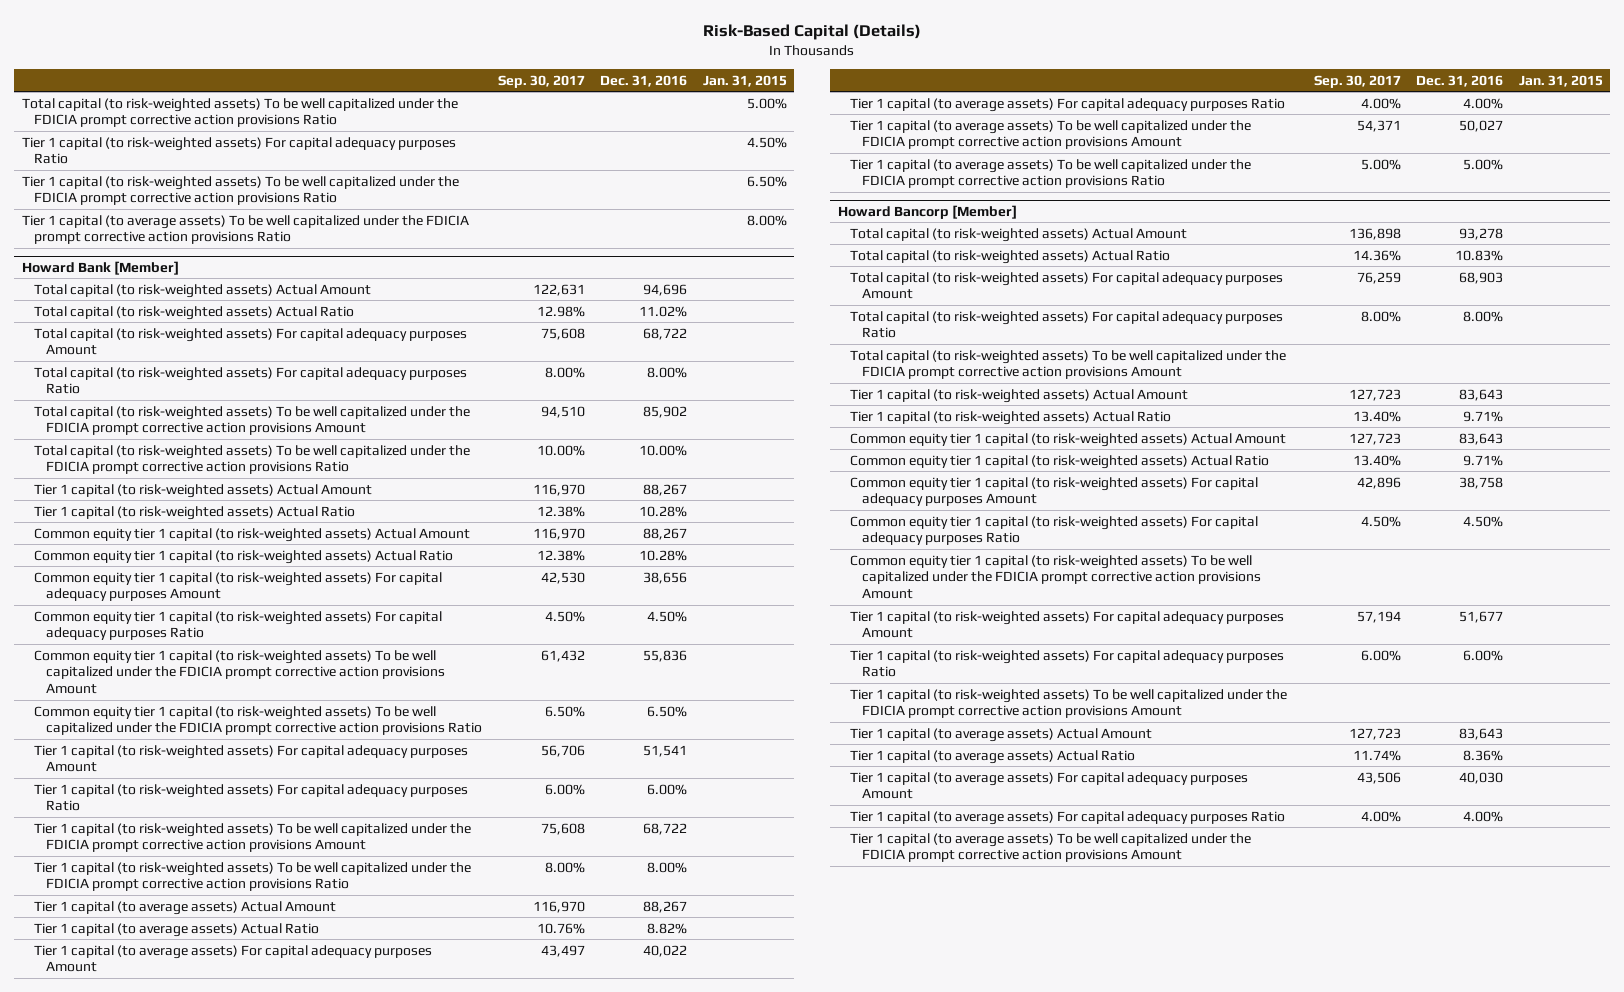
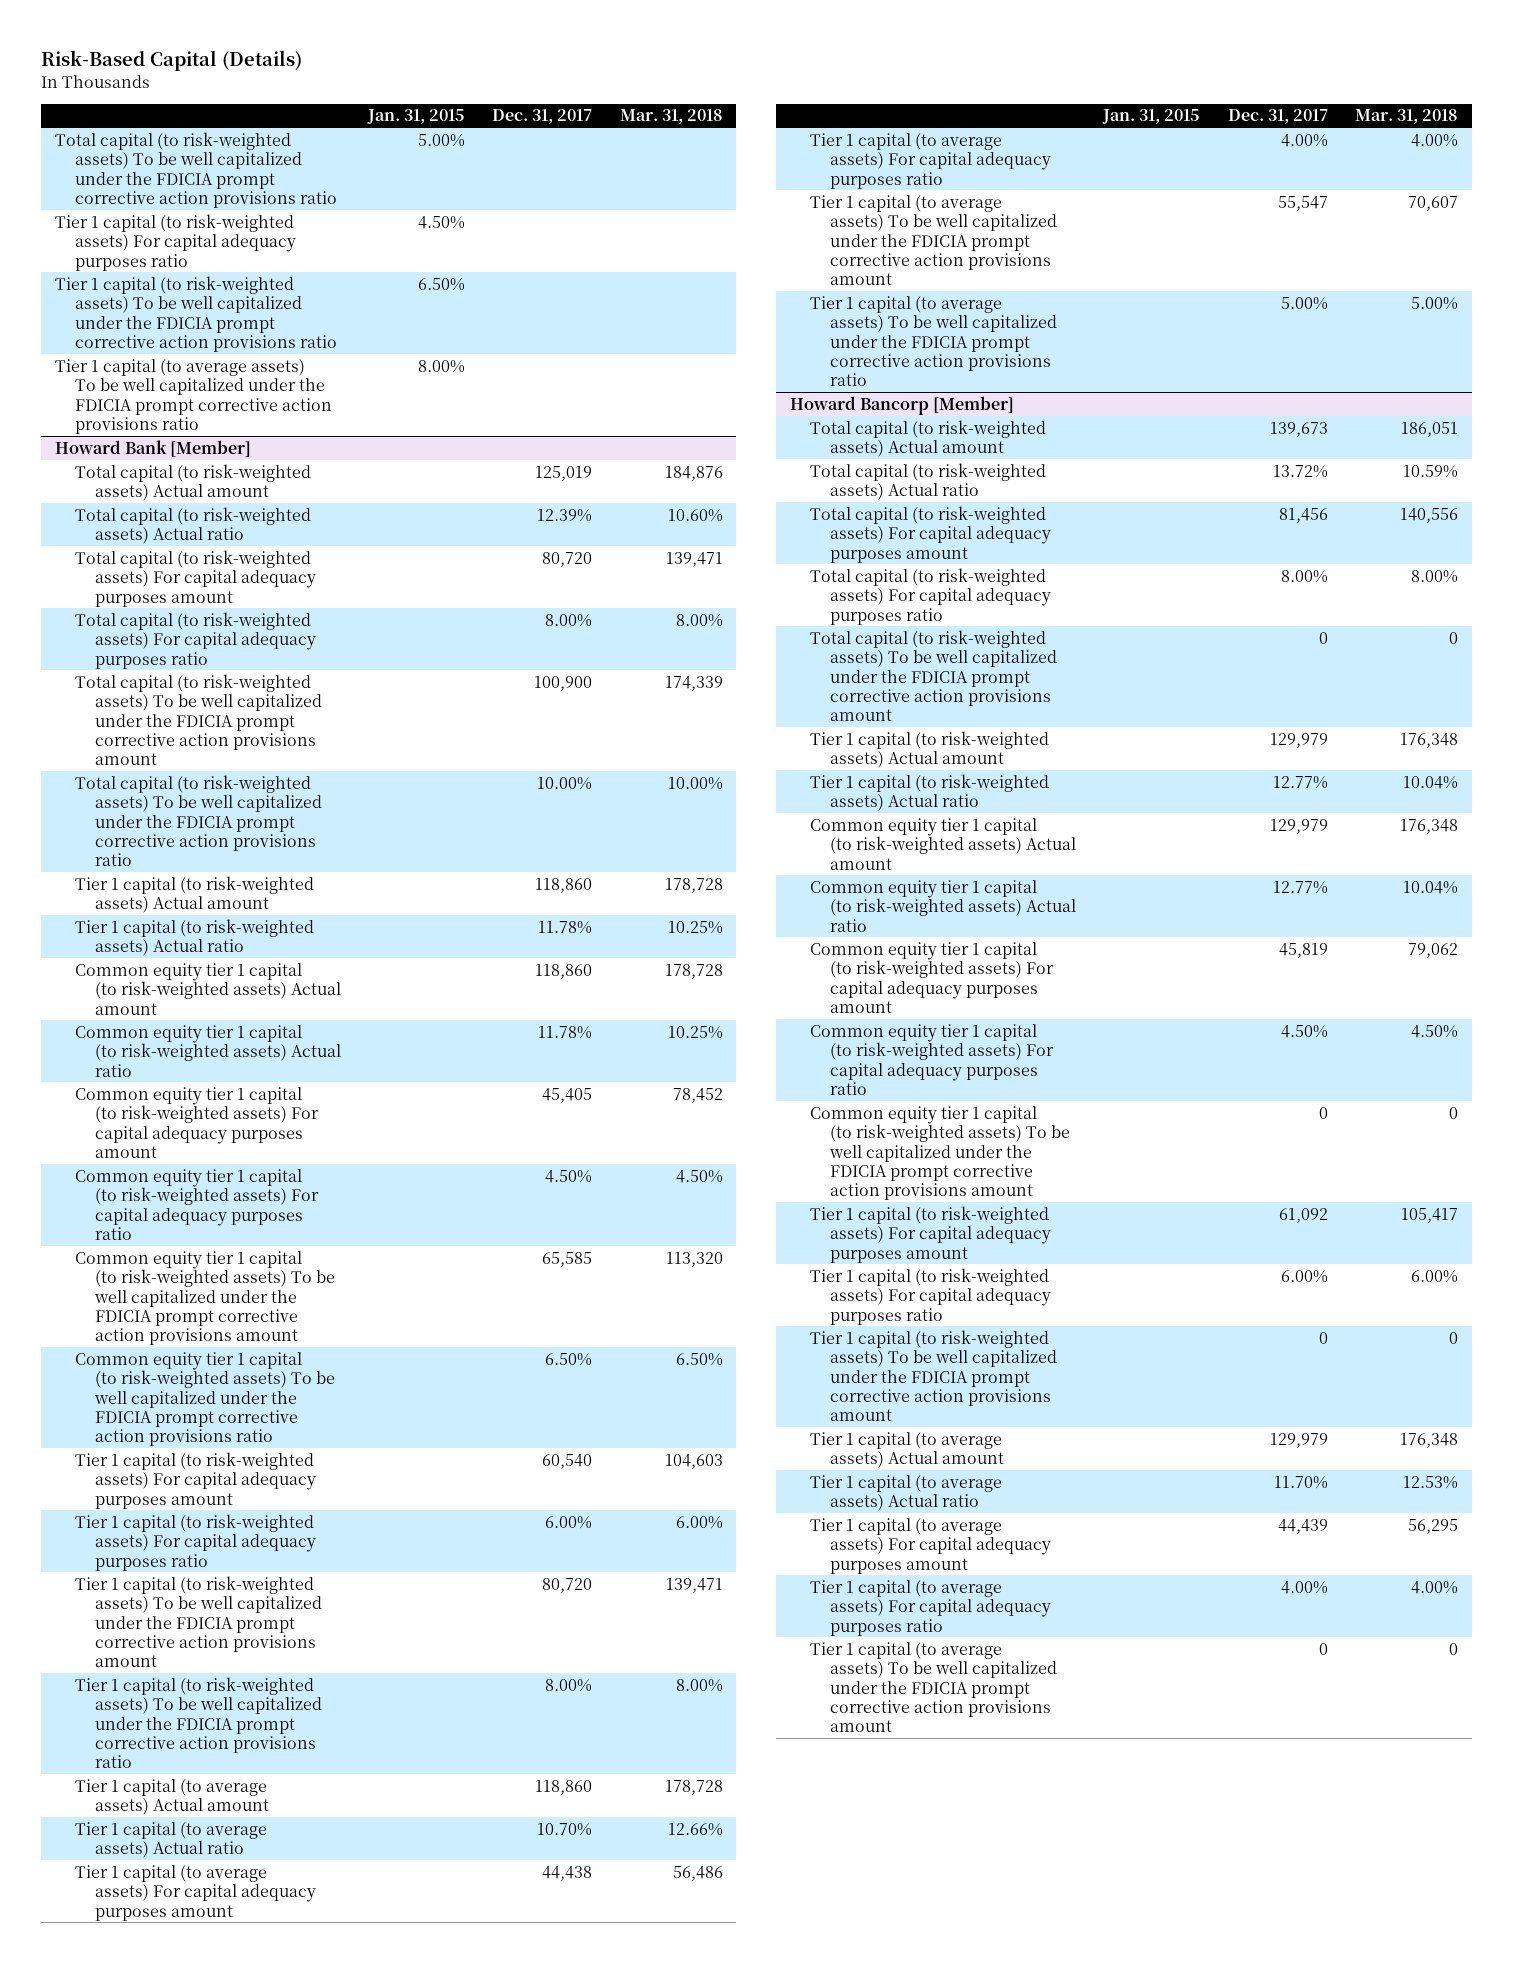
- | Sep. 30, 2017 | Dec. 31, 2016 | Jan. 31, 2015
+ | Jan. 31, 2015 | Dec. 31, 2017 | Mar. 31, 2018
- Total capital (to risk-weighted assets) To be well capitalized under the FDICIA prompt corrective action provisions Ratio | | | 5.00%
- Tier 1 capital (to risk-weighted assets) For capital adequacy purposes Ratio | | | 4.50%
- Tier 1 capital (to risk-weighted assets) To be well capitalized under the FDICIA prompt corrective action provisions Ratio | | | 6.50%
- Tier 1 capital (to average assets) To be well capitalized under the FDICIA prompt corrective action provisions Ratio | | | 8.00%
+ Total capital (to risk-weighted assets) To be well capitalized under the FDICIA prompt corrective action provisions ratio | 5.00% | |
+ Tier 1 capital (to risk-weighted assets) For capital adequacy purposes ratio | 4.50% | |
+ Tier 1 capital (to risk-weighted assets) To be well capitalized under the FDICIA prompt corrective action provisions ratio | 6.50% | |
+ Tier 1 capital (to average assets) To be well capitalized under the FDICIA prompt corrective action provisions ratio | 8.00% | |
@ Howard Bank [Member]
- Total capital (to risk-weighted assets) Actual Amount | 122,631 | 94,696 |
- Total capital (to risk-weighted assets) Actual Ratio | 12.98% | 11.02% |
- Total capital (to risk-weighted assets) For capital adequacy purposes Amount | 75,608 | 68,722 |
- Total capital (to risk-weighted assets) For capital adequacy purposes Ratio | 8.00% | 8.00% |
- Total capital (to risk-weighted assets) To be well capitalized under the FDICIA prompt corrective action provisions Amount | 94,510 | 85,902 |
- Total capital (to risk-weighted assets) To be well capitalized under the FDICIA prompt corrective action provisions Ratio | 10.00% | 10.00% |
- Tier 1 capital (to risk-weighted assets) Actual Amount | 116,970 | 88,267 |
- Tier 1 capital (to risk-weighted assets) Actual Ratio | 12.38% | 10.28% |
- Common equity tier 1 capital (to risk-weighted assets) Actual Amount | 116,970 | 88,267 |
- Common equity tier 1 capital (to risk-weighted assets) Actual Ratio | 12.38% | 10.28% |
- Common equity tier 1 capital (to risk-weighted assets) For capital adequacy purposes Amount | 42,530 | 38,656 |
- Common equity tier 1 capital (to risk-weighted assets) For capital adequacy purposes Ratio | 4.50% | 4.50% |
- Common equity tier 1 capital (to risk-weighted assets) To be well capitalized under the FDICIA prompt corrective action provisions Amount | 61,432 | 55,836 |
- Common equity tier 1 capital (to risk-weighted assets) To be well capitalized under the FDICIA prompt corrective action provisions Ratio | 6.50% | 6.50% |
- Tier 1 capital (to risk-weighted assets) For capital adequacy purposes Amount | 56,706 | 51,541 |
- Tier 1 capital (to risk-weighted assets) For capital adequacy purposes Ratio | 6.00% | 6.00% |
- Tier 1 capital (to risk-weighted assets) To be well capitalized under the FDICIA prompt corrective action provisions Amount | 75,608 | 68,722 |
- Tier 1 capital (to risk-weighted assets) To be well capitalized under the FDICIA prompt corrective action provisions Ratio | 8.00% | 8.00% |
- Tier 1 capital (to average assets) Actual Amount | 116,970 | 88,267 |
- Tier 1 capital (to average assets) Actual Ratio | 10.76% | 8.82% |
- Tier 1 capital (to average assets) For capital adequacy purposes Amount | 43,497 | 40,022 |
- Tier 1 capital (to average assets) For capital adequacy purposes Ratio | 4.00% | 4.00% |
- Tier 1 capital (to average assets) To be well capitalized under the FDICIA prompt corrective action provisions Amount | 54,371 | 50,027 |
- Tier 1 capital (to average assets) To be well capitalized under the FDICIA prompt corrective action provisions Ratio | 5.00% | 5.00% |
+ Total capital (to risk-weighted assets) Actual amount | | 125,019 | 184,876
+ Total capital (to risk-weighted assets) Actual ratio | | 12.39% | 10.60%
+ Total capital (to risk-weighted assets) For capital adequacy purposes amount | | 80,720 | 139,471
+ Total capital (to risk-weighted assets) For capital adequacy purposes ratio | | 8.00% | 8.00%
+ Total capital (to risk-weighted assets) To be well capitalized under the FDICIA prompt corrective action provisions amount | | 100,900 | 174,339
+ Total capital (to risk-weighted assets) To be well capitalized under the FDICIA prompt corrective action provisions ratio | | 10.00% | 10.00%
+ Tier 1 capital (to risk-weighted assets) Actual amount | | 118,860 | 178,728
+ Tier 1 capital (to risk-weighted assets) Actual ratio | | 11.78% | 10.25%
+ Common equity tier 1 capital (to risk-weighted assets) Actual amount | | 118,860 | 178,728
+ Common equity tier 1 capital (to risk-weighted assets) Actual ratio | | 11.78% | 10.25%
+ Common equity tier 1 capital (to risk-weighted assets) For capital adequacy purposes amount | | 45,405 | 78,452
+ Common equity tier 1 capital (to risk-weighted assets) For capital adequacy purposes ratio | | 4.50% | 4.50%
+ Common equity tier 1 capital (to risk-weighted assets) To be well capitalized under the FDICIA prompt corrective action provisions amount | | 65,585 | 113,320
+ Common equity tier 1 capital (to risk-weighted assets) To be well capitalized under the FDICIA prompt corrective action provisions ratio | | 6.50% | 6.50%
+ Tier 1 capital (to risk-weighted assets) For capital adequacy purposes amount | | 60,540 | 104,603
+ Tier 1 capital (to risk-weighted assets) For capital adequacy purposes ratio | | 6.00% | 6.00%
+ Tier 1 capital (to risk-weighted assets) To be well capitalized under the FDICIA prompt corrective action provisions amount | | 80,720 | 139,471
+ Tier 1 capital (to risk-weighted assets) To be well capitalized under the FDICIA prompt corrective action provisions ratio | | 8.00% | 8.00%
+ Tier 1 capital (to average assets) Actual amount | | 118,860 | 178,728
+ Tier 1 capital (to average assets) Actual ratio | | 10.70% | 12.66%
+ Tier 1 capital (to average assets) For capital adequacy purposes amount | | 44,438 | 56,486
+ Tier 1 capital (to average assets) For capital adequacy purposes ratio | | 4.00% | 4.00%
+ Tier 1 capital (to average assets) To be well capitalized under the FDICIA prompt corrective action provisions amount | | 55,547 | 70,607
+ Tier 1 capital (to average assets) To be well capitalized under the FDICIA prompt corrective action provisions ratio | | 5.00% | 5.00%
@ Howard Bancorp [Member]
- Total capital (to risk-weighted assets) Actual Amount | 136,898 | 93,278 |
- Total capital (to risk-weighted assets) Actual Ratio | 14.36% | 10.83% |
- Total capital (to risk-weighted assets) For capital adequacy purposes Amount | 76,259 | 68,903 |
- Total capital (to risk-weighted assets) For capital adequacy purposes Ratio | 8.00% | 8.00% |
- Total capital (to risk-weighted assets) To be well capitalized under the FDICIA prompt corrective action provisions Amount
- Tier 1 capital (to risk-weighted assets) Actual Amount | 127,723 | 83,643 |
- Tier 1 capital (to risk-weighted assets) Actual Ratio | 13.40% | 9.71% |
- Common equity tier 1 capital (to risk-weighted assets) Actual Amount | 127,723 | 83,643 |
- Common equity tier 1 capital (to risk-weighted assets) Actual Ratio | 13.40% | 9.71% |
- Common equity tier 1 capital (to risk-weighted assets) For capital adequacy purposes Amount | 42,896 | 38,758 |
- Common equity tier 1 capital (to risk-weighted assets) For capital adequacy purposes Ratio | 4.50% | 4.50% |
- Common equity tier 1 capital (to risk-weighted assets) To be well capitalized under the FDICIA prompt corrective action provisions Amount
- Tier 1 capital (to risk-weighted assets) For capital adequacy purposes Amount | 57,194 | 51,677 |
- Tier 1 capital (to risk-weighted assets) For capital adequacy purposes Ratio | 6.00% | 6.00% |
- Tier 1 capital (to risk-weighted assets) To be well capitalized under the FDICIA prompt corrective action provisions Amount
- Tier 1 capital (to average assets) Actual Amount | 127,723 | 83,643 |
- Tier 1 capital (to average assets) Actual Ratio | 11.74% | 8.36% |
- Tier 1 capital (to average assets) For capital adequacy purposes Amount | 43,506 | 40,030 |
- Tier 1 capital (to average assets) For capital adequacy purposes Ratio | 4.00% | 4.00% |
- Tier 1 capital (to average assets) To be well capitalized under the FDICIA prompt corrective action provisions Amount
+ Total capital (to risk-weighted assets) Actual amount | | 139,673 | 186,051
+ Total capital (to risk-weighted assets) Actual ratio | | 13.72% | 10.59%
+ Total capital (to risk-weighted assets) For capital adequacy purposes amount | | 81,456 | 140,556
+ Total capital (to risk-weighted assets) For capital adequacy purposes ratio | | 8.00% | 8.00%
+ Total capital (to risk-weighted assets) To be well capitalized under the FDICIA prompt corrective action provisions amount | | 0 | 0
+ Tier 1 capital (to risk-weighted assets) Actual amount | | 129,979 | 176,348
+ Tier 1 capital (to risk-weighted assets) Actual ratio | | 12.77% | 10.04%
+ Common equity tier 1 capital (to risk-weighted assets) Actual amount | | 129,979 | 176,348
+ Common equity tier 1 capital (to risk-weighted assets) Actual ratio | | 12.77% | 10.04%
+ Common equity tier 1 capital (to risk-weighted assets) For capital adequacy purposes amount | | 45,819 | 79,062
+ Common equity tier 1 capital (to risk-weighted assets) For capital adequacy purposes ratio | | 4.50% | 4.50%
+ Common equity tier 1 capital (to risk-weighted assets) To be well capitalized under the FDICIA prompt corrective action provisions amount | | 0 | 0
+ Tier 1 capital (to risk-weighted assets) For capital adequacy purposes amount | | 61,092 | 105,417
+ Tier 1 capital (to risk-weighted assets) For capital adequacy purposes ratio | | 6.00% | 6.00%
+ Tier 1 capital (to risk-weighted assets) To be well capitalized under the FDICIA prompt corrective action provisions amount | | 0 | 0
+ Tier 1 capital (to average assets) Actual amount | | 129,979 | 176,348
+ Tier 1 capital (to average assets) Actual ratio | | 11.70% | 12.53%
+ Tier 1 capital (to average assets) For capital adequacy purposes amount | | 44,439 | 56,295
+ Tier 1 capital (to average assets) For capital adequacy purposes ratio | | 4.00% | 4.00%
+ Tier 1 capital (to average assets) To be well capitalized under the FDICIA prompt corrective action provisions amount | | 0 | 0

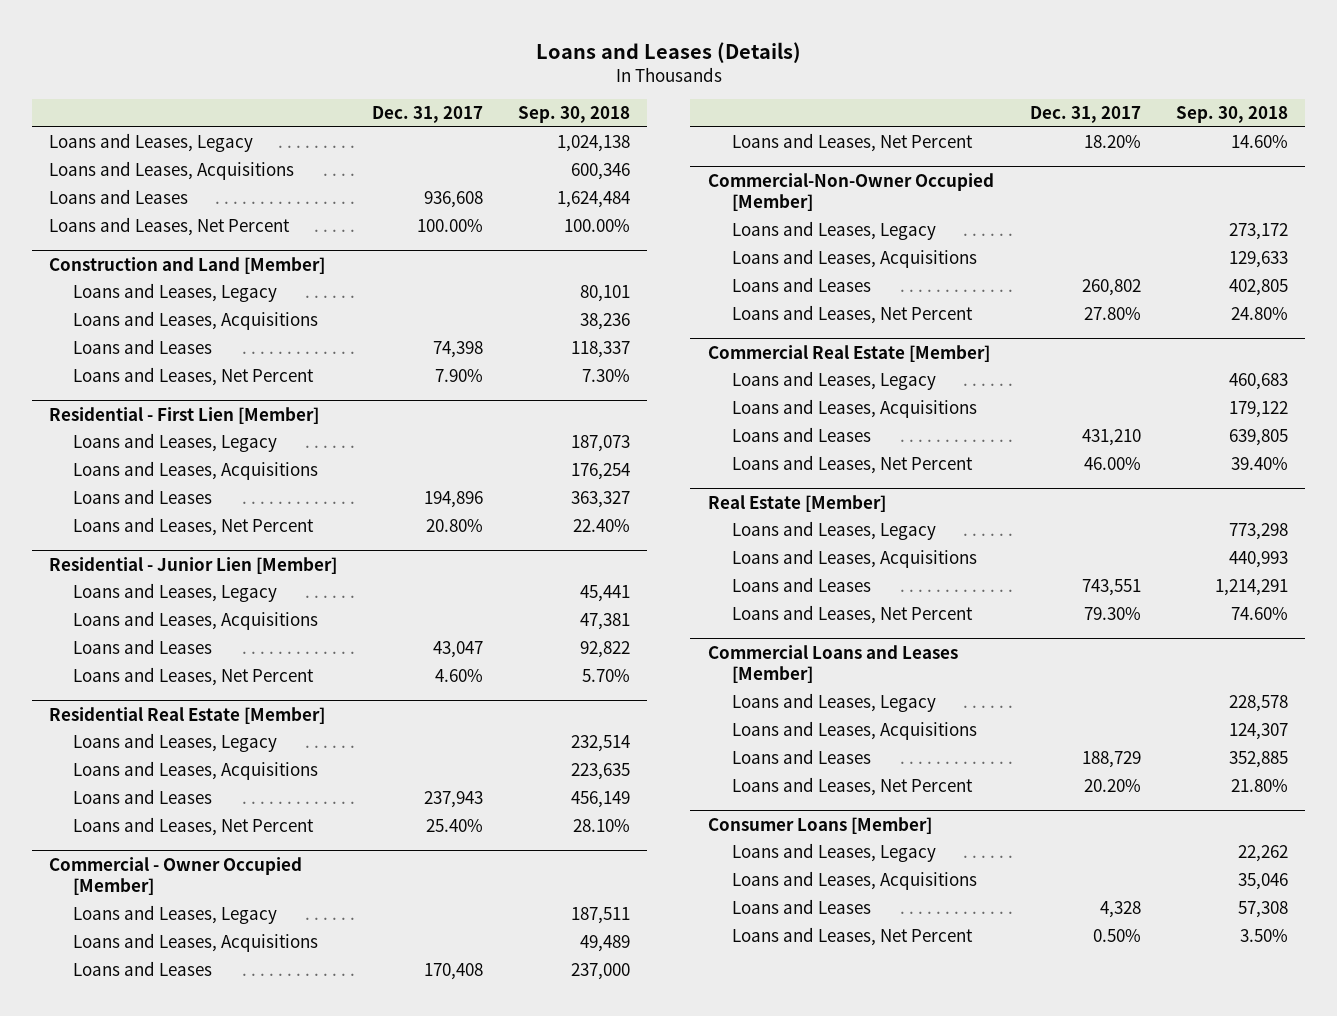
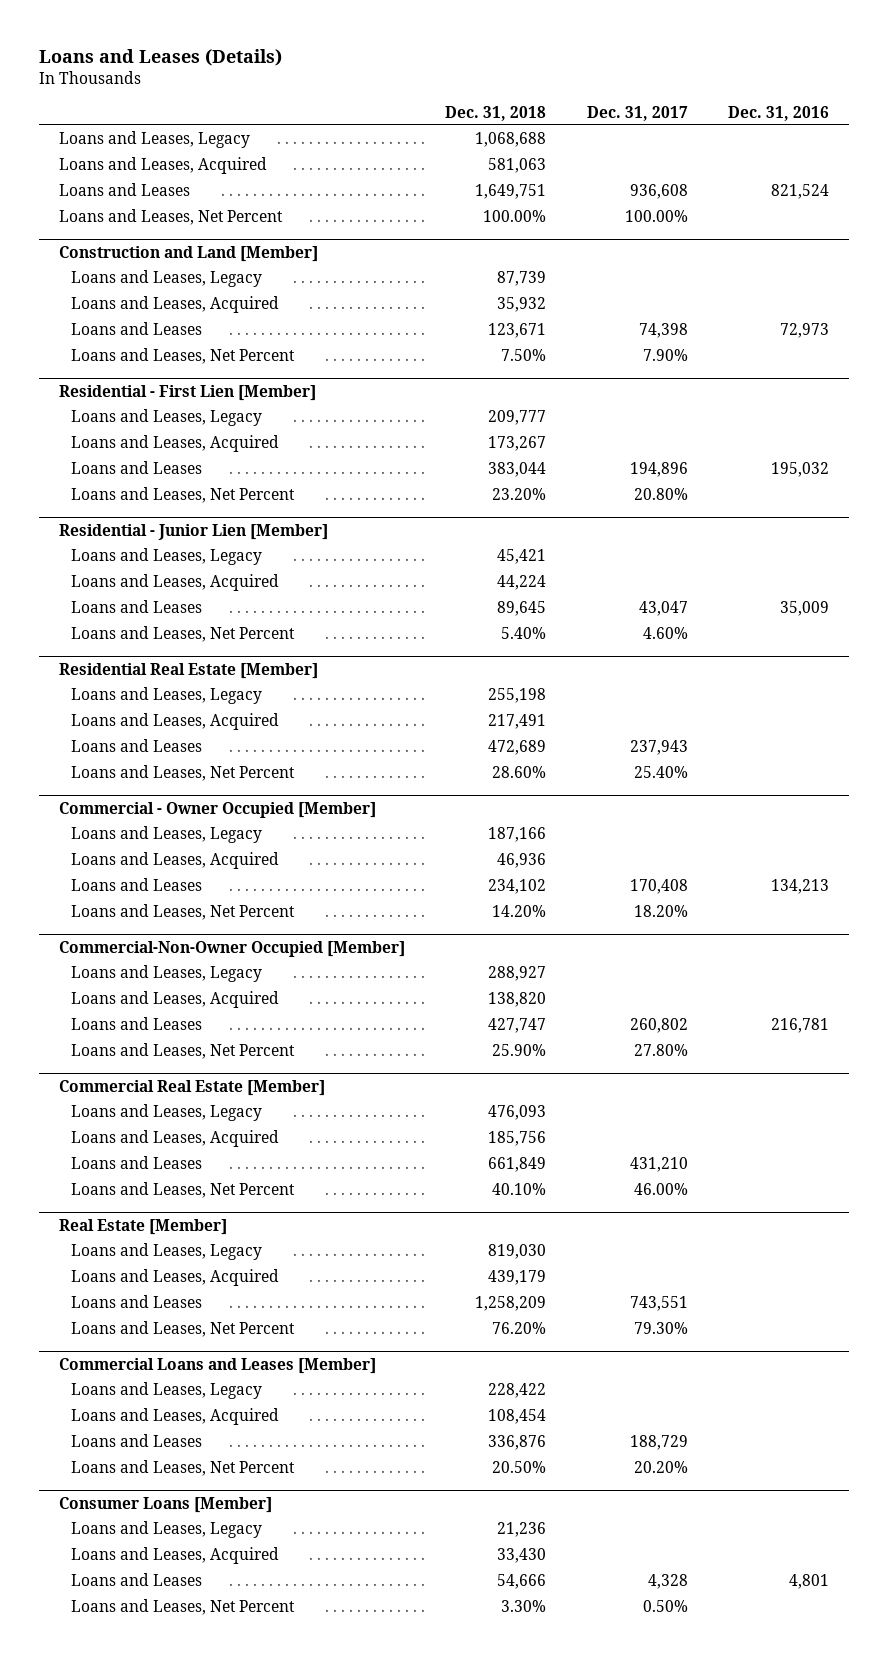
- | Dec. 31, 2017 | Sep. 30, 2018
+ | Dec. 31, 2018 | Dec. 31, 2017 | Dec. 31, 2016
- Loans and Leases, Acquisitions | | 600,346
+ Loans and Leases, Acquired | 581,063 | |
@ Construction and Land [Member]
- Loans and Leases, Acquisitions | | 38,236
+ Loans and Leases, Acquired | 35,932 | |
@ Residential - First Lien [Member]
- Loans and Leases, Acquisitions | | 176,254
+ Loans and Leases, Acquired | 173,267 | |
@ Residential - Junior Lien [Member]
- Loans and Leases, Acquisitions | | 47,381
+ Loans and Leases, Acquired | 44,224 | |
@ Residential Real Estate [Member]
- Loans and Leases, Acquisitions | | 223,635
+ Loans and Leases, Acquired | 217,491 | |
@ Commercial - Owner Occupied [Member]
- Loans and Leases, Acquisitions | | 49,489
+ Loans and Leases, Acquired | 46,936 | |
@ Commercial-Non-Owner Occupied [Member]
- Loans and Leases, Acquisitions | | 129,633
+ Loans and Leases, Acquired | 138,820 | |
@ Commercial Real Estate [Member]
- Loans and Leases, Acquisitions | | 179,122
+ Loans and Leases, Acquired | 185,756 | |
@ Real Estate [Member]
- Loans and Leases, Acquisitions | | 440,993
+ Loans and Leases, Acquired | 439,179 | |
@ Commercial Loans and Leases [Member]
- Loans and Leases, Acquisitions | | 124,307
+ Loans and Leases, Acquired | 108,454 | |
@ Consumer Loans [Member]
- Loans and Leases, Acquisitions | | 35,046
+ Loans and Leases, Acquired | 33,430 | |

